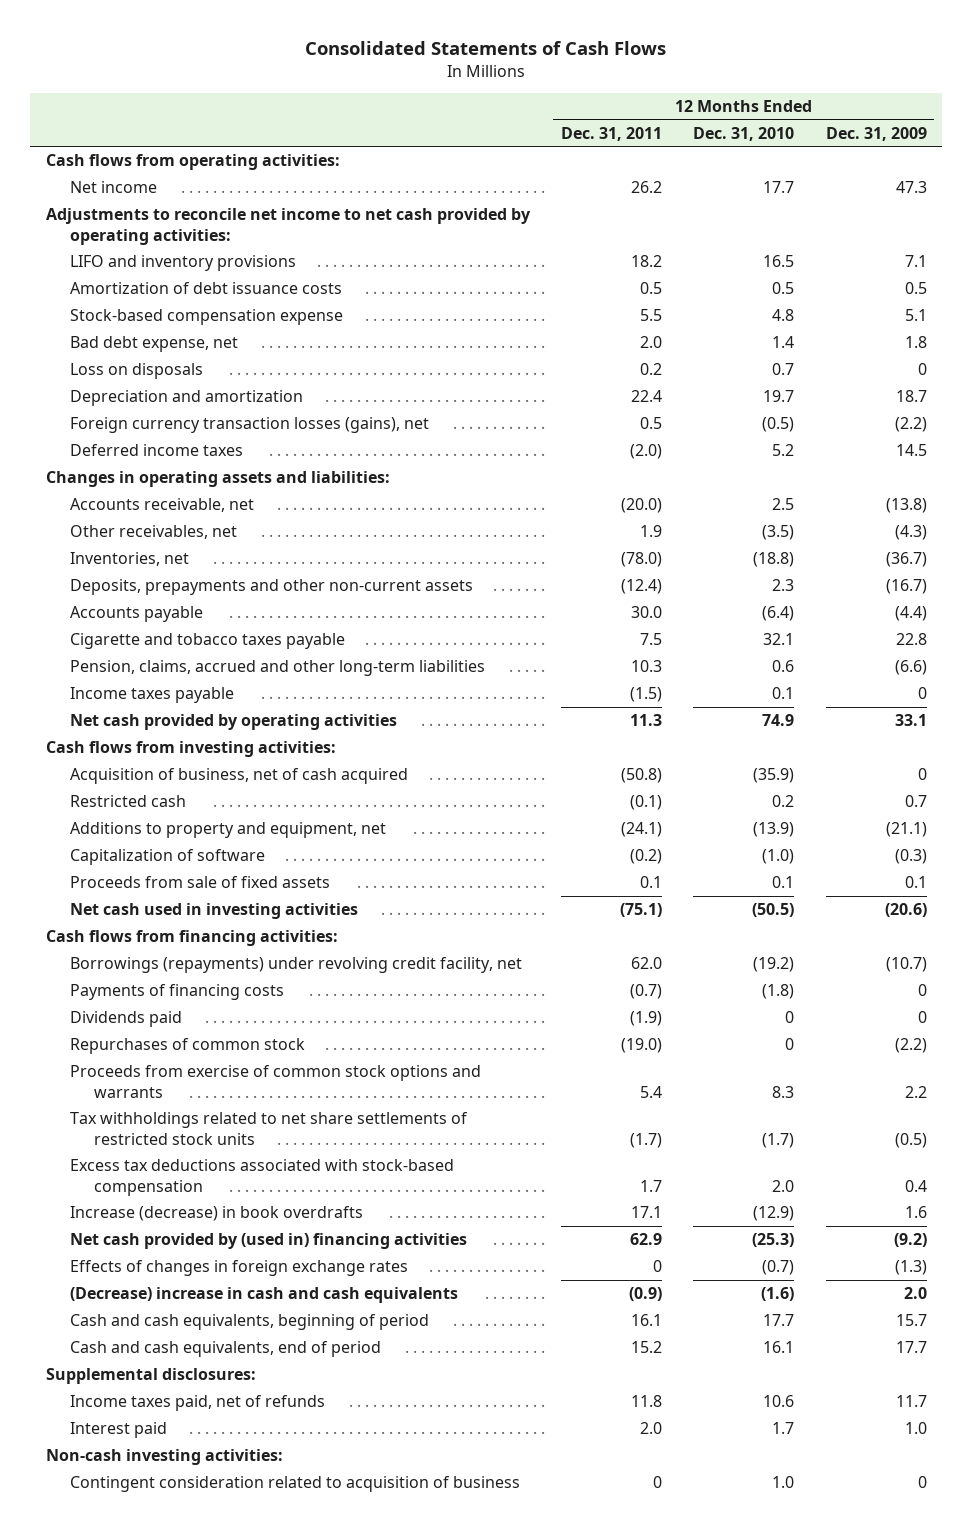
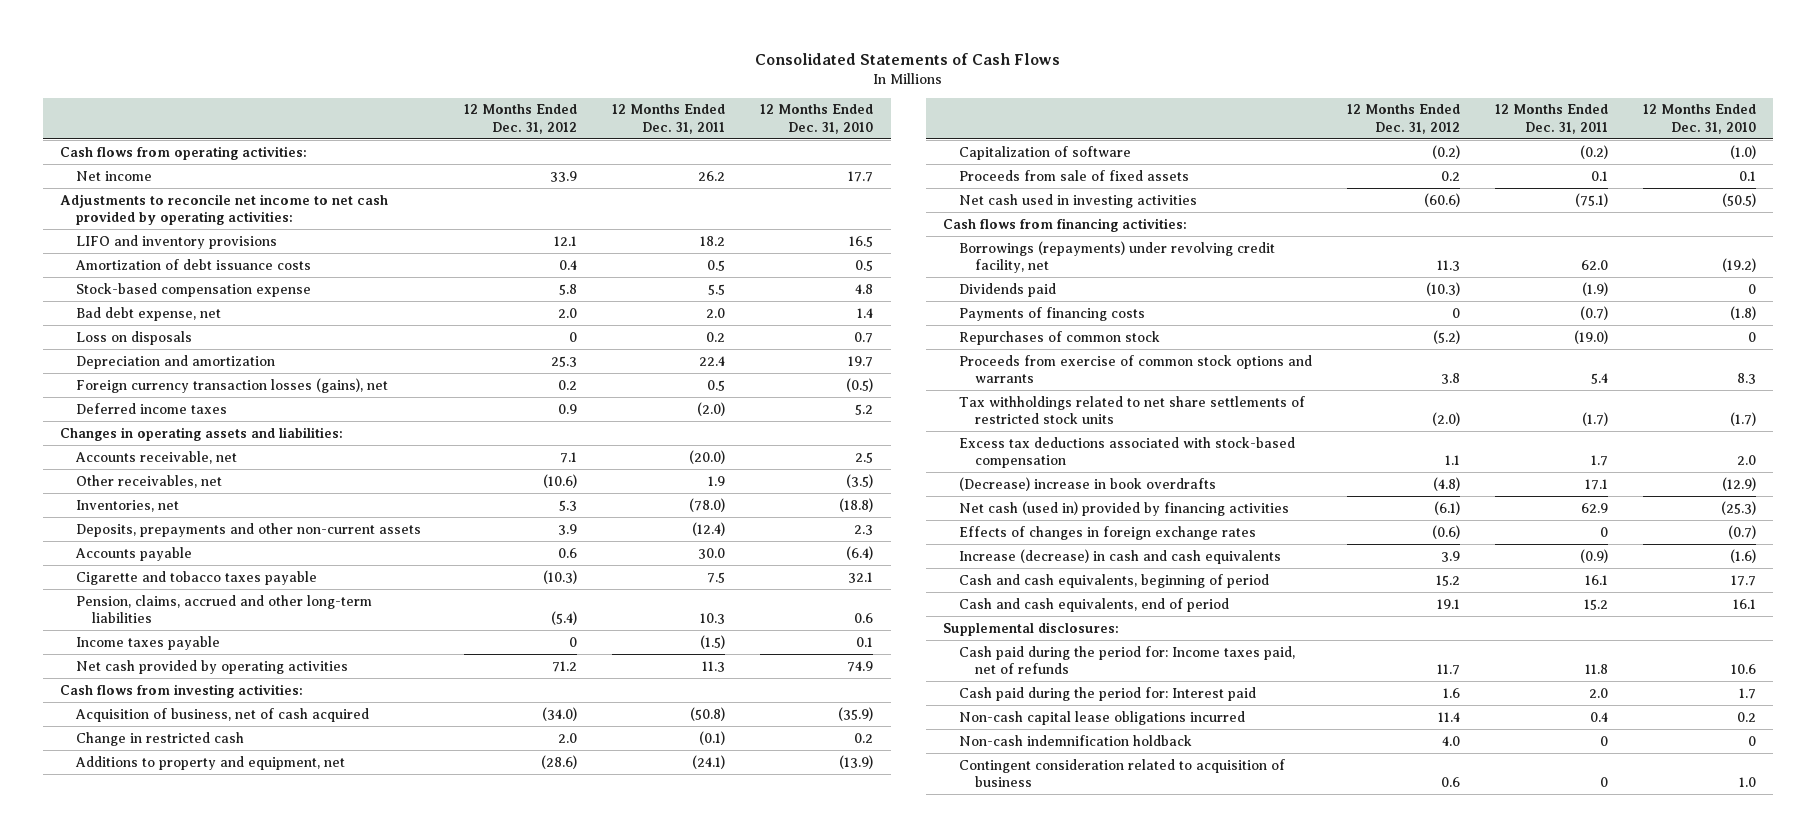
- | 12 Months Ended Dec. 31, 2011 | 12 Months Ended Dec. 31, 2010 | 12 Months Ended Dec. 31, 2009
+ | 12 Months Ended Dec. 31, 2012 | 12 Months Ended Dec. 31, 2011 | 12 Months Ended Dec. 31, 2010
- Restricted cash | (0.1) | 0.2 | 0.7
+ Change in restricted cash | 2.0 | (0.1) | 0.2
moved down: Payments of financing costs | 0 | (0.7) | (1.8)
- Increase (decrease) in book overdrafts | 17.1 | (12.9) | 1.6
- Net cash provided by (used in) financing activities | 62.9 | (25.3) | (9.2)
+ (Decrease) increase in book overdrafts | (4.8) | 17.1 | (12.9)
+ Net cash (used in) provided by financing activities | (6.1) | 62.9 | (25.3)
- (Decrease) increase in cash and cash equivalents | (0.9) | (1.6) | 2.0
+ Increase (decrease) in cash and cash equivalents | 3.9 | (0.9) | (1.6)
- Income taxes paid, net of refunds | 11.8 | 10.6 | 11.7
- Interest paid | 2.0 | 1.7 | 1.0
- Non-cash investing activities:
+ Cash paid during the period for: Income taxes paid, net of refunds | 11.7 | 11.8 | 10.6
+ Cash paid during the period for: Interest paid | 1.6 | 2.0 | 1.7
+ Non-cash capital lease obligations incurred | 11.4 | 0.4 | 0.2
+ Non-cash indemnification holdback | 4.0 | 0 | 0

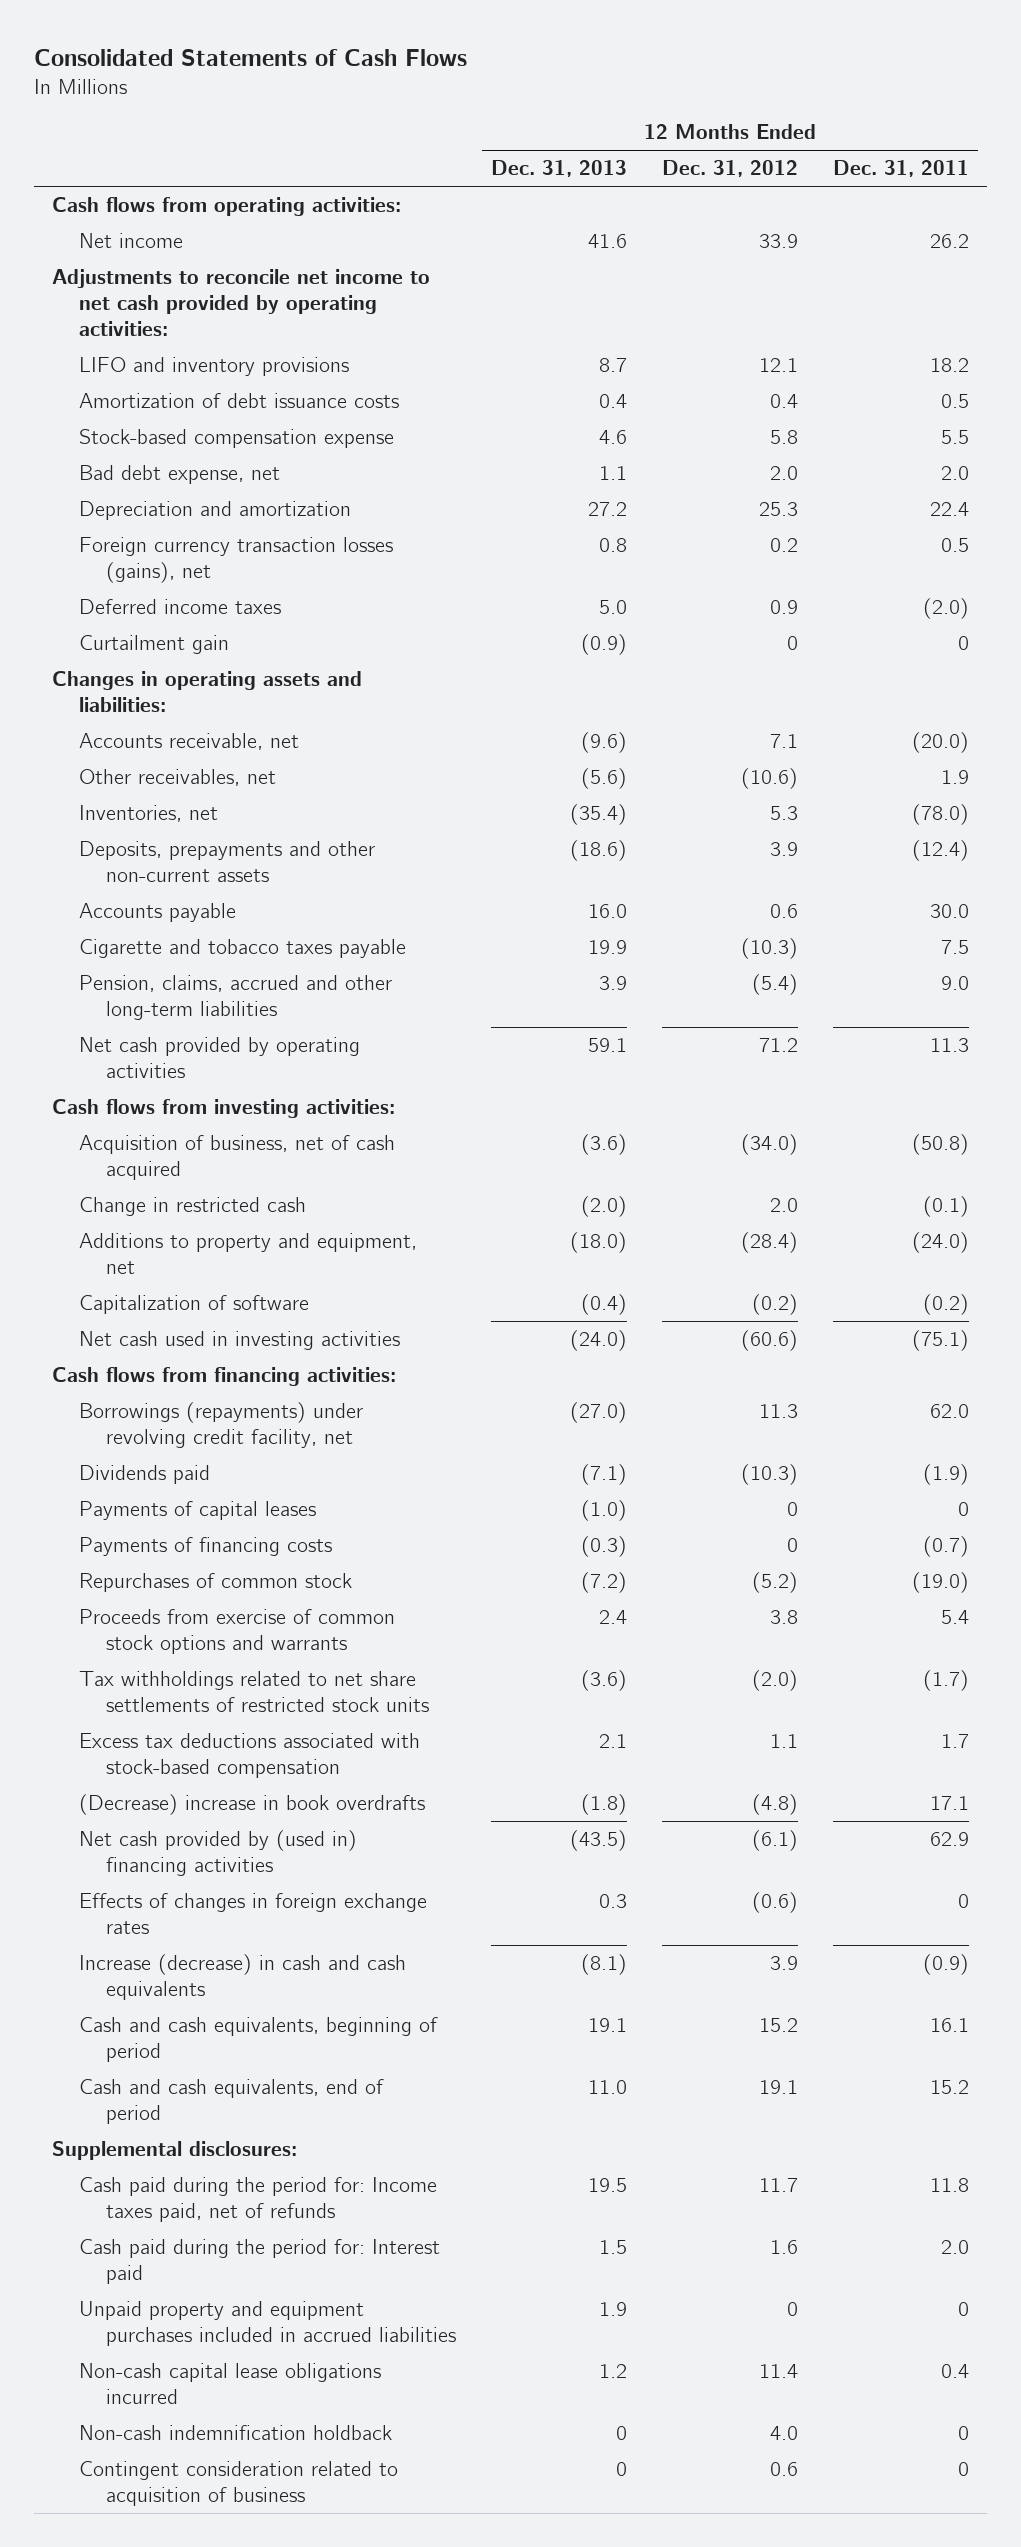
- | 12 Months Ended Dec. 31, 2012 | 12 Months Ended Dec. 31, 2011 | 12 Months Ended Dec. 31, 2010
+ | 12 Months Ended Dec. 31, 2013 | 12 Months Ended Dec. 31, 2012 | 12 Months Ended Dec. 31, 2011
- Loss on disposals | 0 | 0.2 | 0.7
+ Curtailment gain | (0.9) | 0 | 0
- Pension, claims, accrued and other long-term liabilities | (5.4) | 10.3 | 0.6
- Income taxes payable | 0 | (1.5) | 0.1
+ Pension, claims, accrued and other long-term liabilities | 3.9 | (5.4) | 9.0
- Additions to property and equipment, net | (28.6) | (24.1) | (13.9)
+ Additions to property and equipment, net | (18.0) | (28.4) | (24.0)
- Proceeds from sale of fixed assets | 0.2 | 0.1 | 0.1
+ Payments of capital leases | (1.0) | 0 | 0
- Net cash (used in) provided by financing activities | (6.1) | 62.9 | (25.3)
+ Net cash provided by (used in) financing activities | (43.5) | (6.1) | 62.9
+ Unpaid property and equipment purchases included in accrued liabilities | 1.9 | 0 | 0

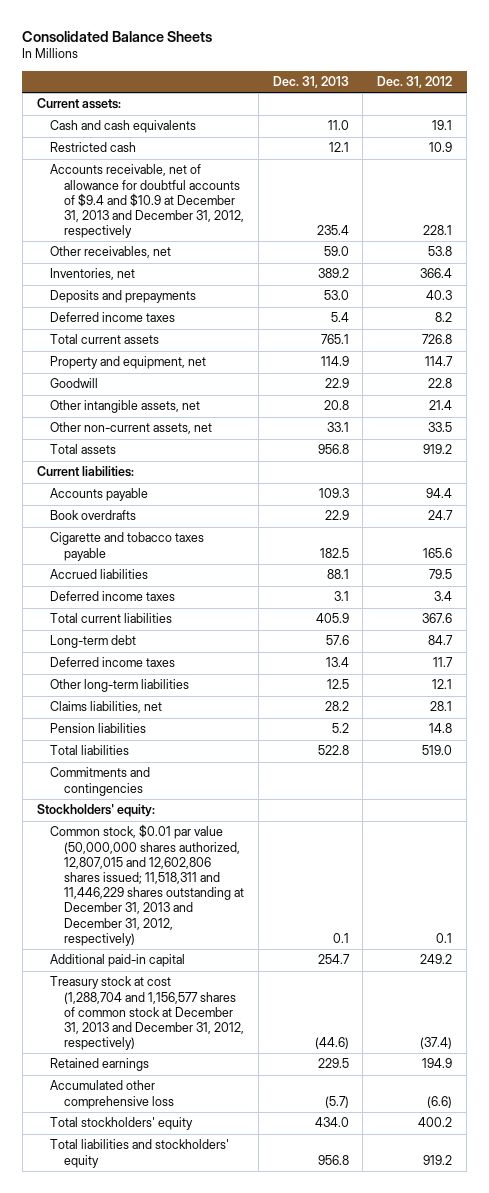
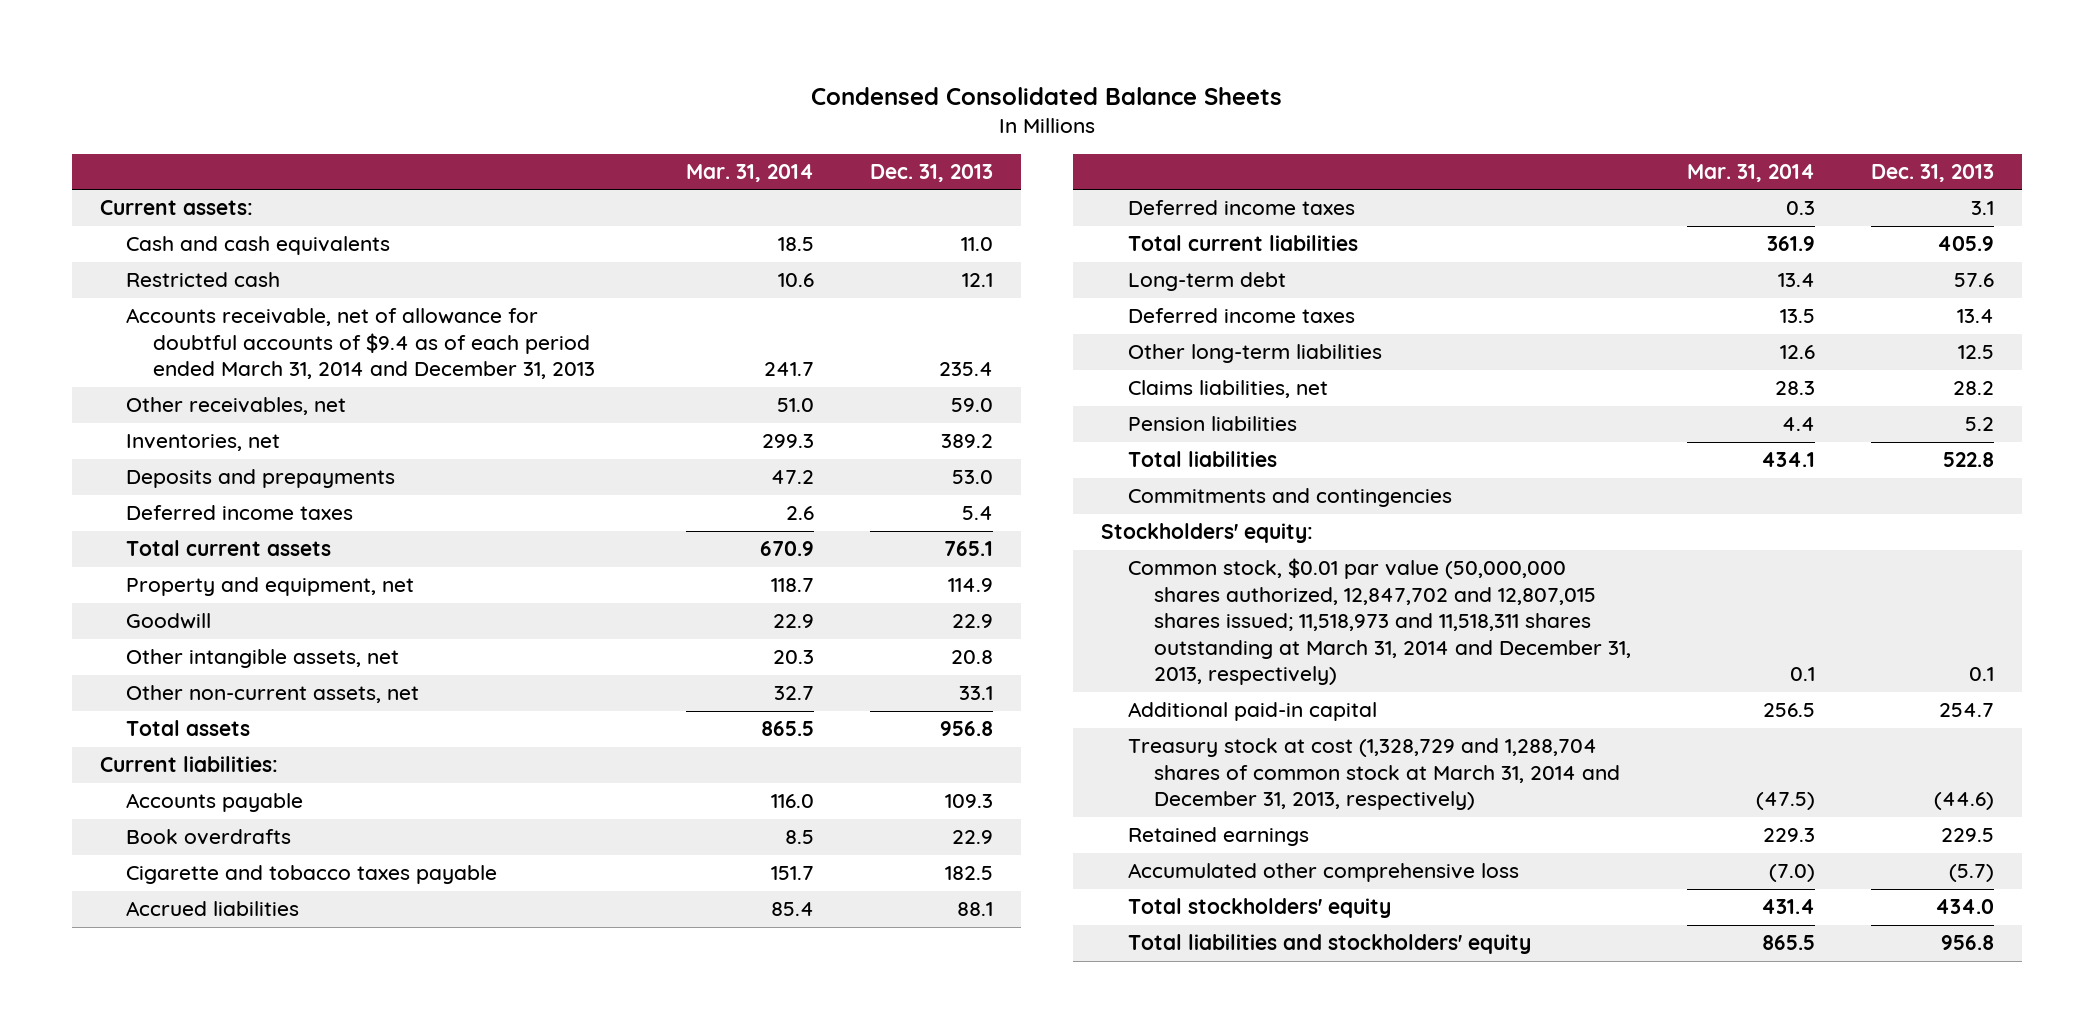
- Consolidated Balance Sheets
+ Condensed Consolidated Balance Sheets
- | Dec. 31, 2013 | Dec. 31, 2012
+ | Mar. 31, 2014 | Dec. 31, 2013
- Accounts receivable, net of allowance for doubtful accounts of $9.4 and $10.9 at December 31, 2013 and December 31, 2012, respectively | 235.4 | 228.1
+ Accounts receivable, net of allowance for doubtful accounts of $9.4 as of each period ended March 31, 2014 and December 31, 2013 | 241.7 | 235.4
- Common stock, $0.01 par value (50,000,000 shares authorized, 12,807,015 and 12,602,806 shares issued; 11,518,311 and 11,446,229 shares outstanding at December 31, 2013 and December 31, 2012, respectively) | 0.1 | 0.1
+ Common stock, $0.01 par value (50,000,000 shares authorized, 12,847,702 and 12,807,015 shares issued; 11,518,973 and 11,518,311 shares outstanding at March 31, 2014 and December 31, 2013, respectively) | 0.1 | 0.1
- Treasury stock at cost (1,288,704 and 1,156,577 shares of common stock at December 31, 2013 and December 31, 2012, respectively) | (44.6) | (37.4)
+ Treasury stock at cost (1,328,729 and 1,288,704 shares of common stock at March 31, 2014 and December 31, 2013, respectively) | (47.5) | (44.6)

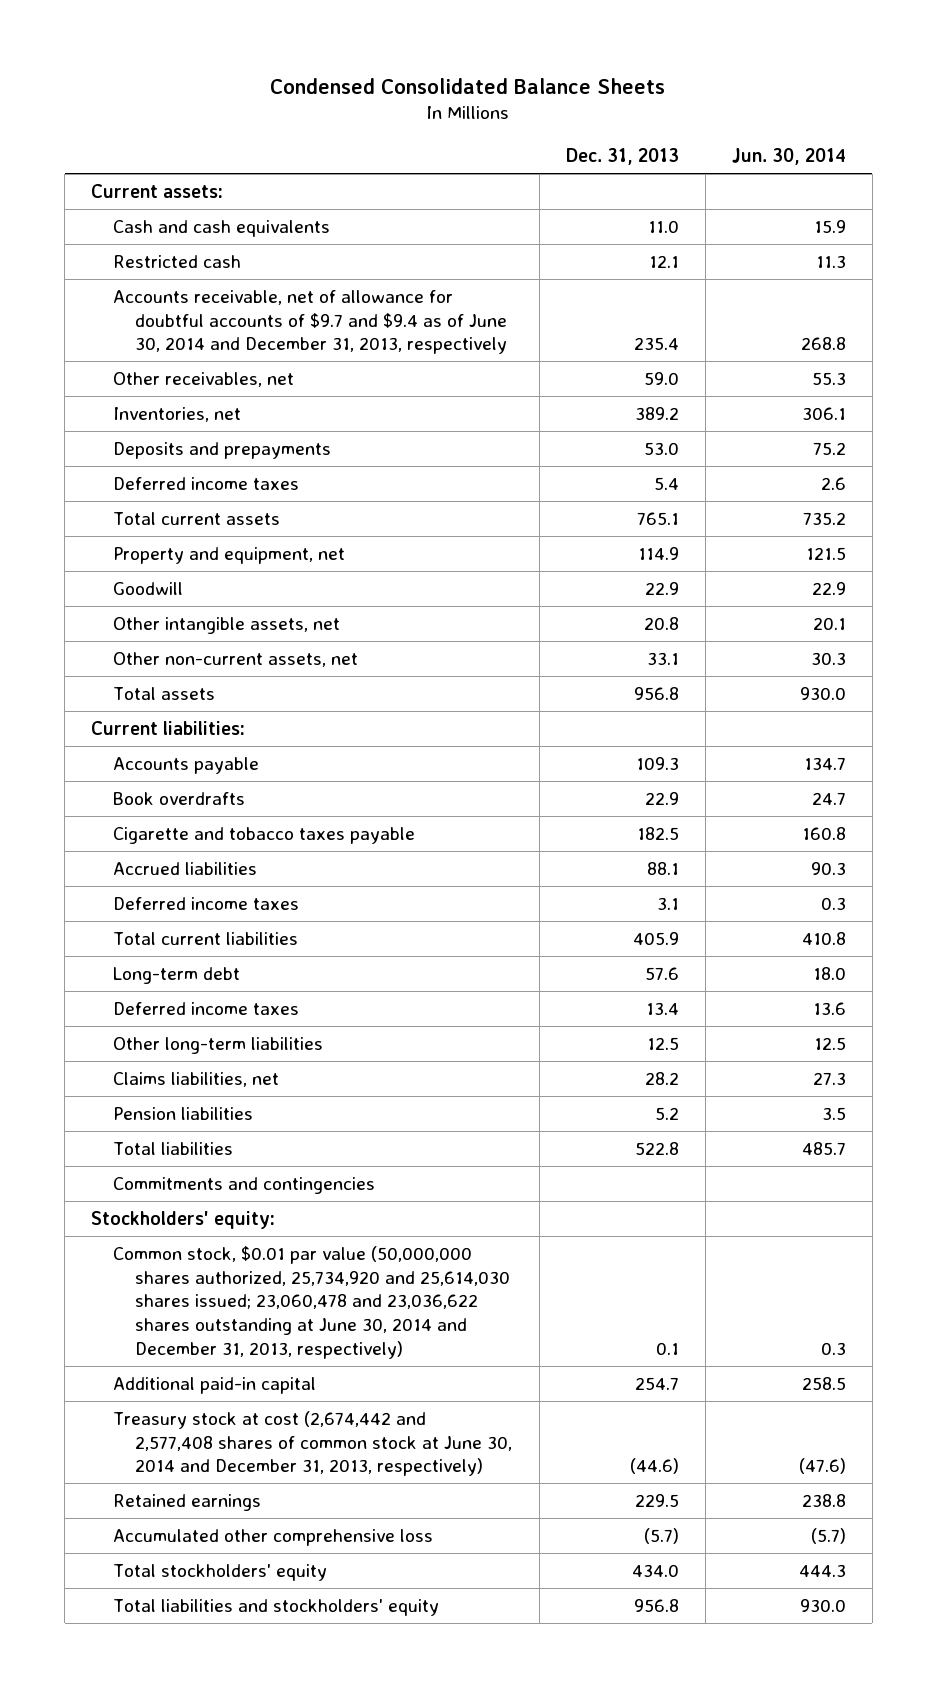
- | Mar. 31, 2014 | Dec. 31, 2013
+ | Dec. 31, 2013 | Jun. 30, 2014
- Accounts receivable, net of allowance for doubtful accounts of $9.4 as of each period ended March 31, 2014 and December 31, 2013 | 241.7 | 235.4
+ Accounts receivable, net of allowance for doubtful accounts of $9.7 and $9.4 as of June 30, 2014 and December 31, 2013, respectively | 235.4 | 268.8
- Common stock, $0.01 par value (50,000,000 shares authorized, 12,847,702 and 12,807,015 shares issued; 11,518,973 and 11,518,311 shares outstanding at March 31, 2014 and December 31, 2013, respectively) | 0.1 | 0.1
+ Common stock, $0.01 par value (50,000,000 shares authorized, 25,734,920 and 25,614,030 shares issued; 23,060,478 and 23,036,622 shares outstanding at June 30, 2014 and December 31, 2013, respectively) | 0.1 | 0.3
- Treasury stock at cost (1,328,729 and 1,288,704 shares of common stock at March 31, 2014 and December 31, 2013, respectively) | (47.5) | (44.6)
+ Treasury stock at cost (2,674,442 and 2,577,408 shares of common stock at June 30, 2014 and December 31, 2013, respectively) | (44.6) | (47.6)

